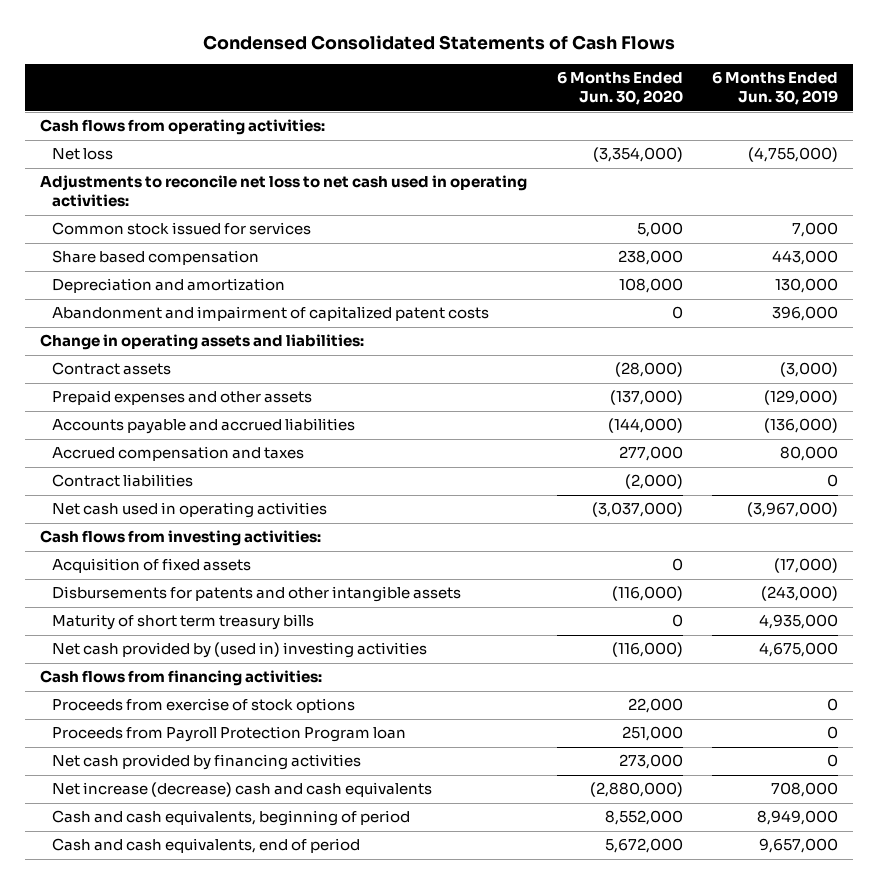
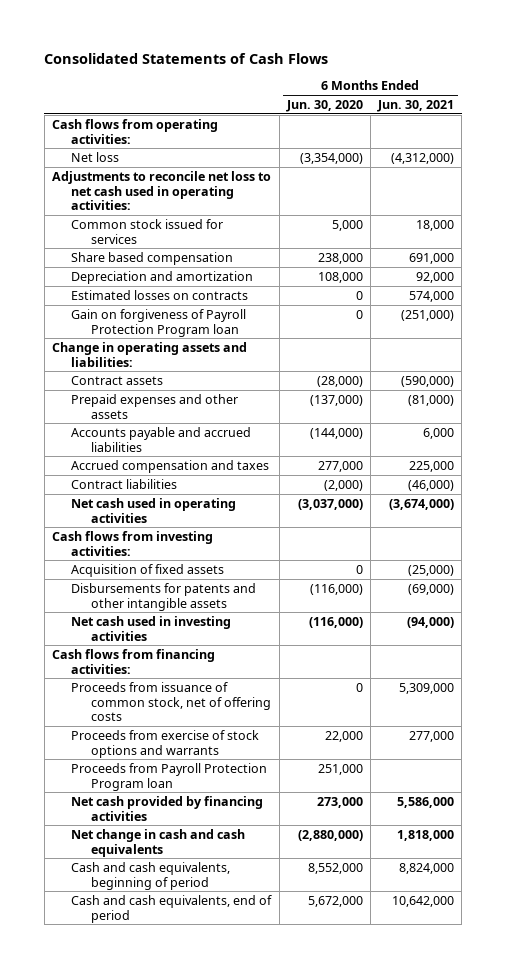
- Condensed Consolidated Statements of Cash Flows
+ Consolidated Statements of Cash Flows
- | 6 Months Ended Jun. 30, 2020 | 6 Months Ended Jun. 30, 2019
+ | 6 Months Ended Jun. 30, 2020 | 6 Months Ended Jun. 30, 2021
- Abandonment and impairment of capitalized patent costs | 0 | 396,000
+ Estimated losses on contracts | 0 | 574,000
+ Gain on forgiveness of Payroll Protection Program loan | 0 | (251,000)
- Maturity of short term treasury bills | 0 | 4,935,000
- Net cash provided by (used in) investing activities | (116,000) | 4,675,000
+ Net cash used in investing activities | (116,000) | (94,000)
- Proceeds from exercise of stock options | 22,000 | 0
+ Proceeds from issuance of common stock, net of offering costs | 0 | 5,309,000
+ Proceeds from exercise of stock options and warrants | 22,000 | 277,000
- Net increase (decrease) cash and cash equivalents | (2,880,000) | 708,000
+ Net change in cash and cash equivalents | (2,880,000) | 1,818,000

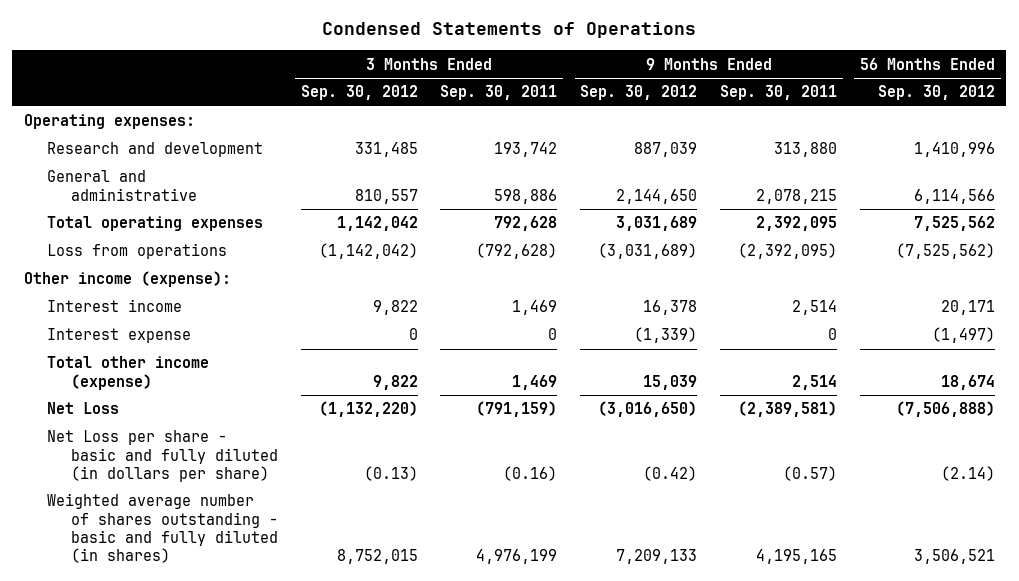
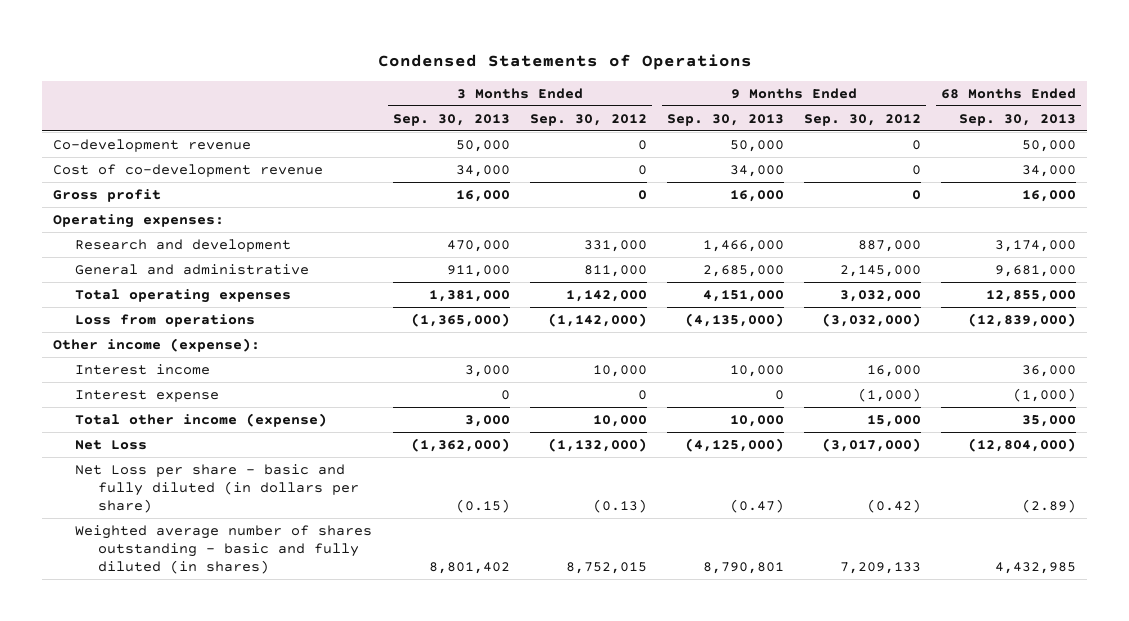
- | 3 Months Ended Sep. 30, 2012 | 3 Months Ended Sep. 30, 2011 | 9 Months Ended Sep. 30, 2012 | 9 Months Ended Sep. 30, 2011 | 56 Months Ended Sep. 30, 2012
+ | 3 Months Ended Sep. 30, 2013 | 3 Months Ended Sep. 30, 2012 | 9 Months Ended Sep. 30, 2013 | 9 Months Ended Sep. 30, 2012 | 68 Months Ended Sep. 30, 2013
+ Co-development revenue | 50,000 | 0 | 50,000 | 0 | 50,000
+ Cost of co-development revenue | 34,000 | 0 | 34,000 | 0 | 34,000
+ Gross profit | 16,000 | 0 | 16,000 | 0 | 16,000
- Research and development | 331,485 | 193,742 | 887,039 | 313,880 | 1,410,996
- General and administrative | 810,557 | 598,886 | 2,144,650 | 2,078,215 | 6,114,566
- Total operating expenses | 1,142,042 | 792,628 | 3,031,689 | 2,392,095 | 7,525,562
- Loss from operations | (1,142,042) | (792,628) | (3,031,689) | (2,392,095) | (7,525,562)
+ Research and development | 470,000 | 331,000 | 1,466,000 | 887,000 | 3,174,000
+ General and administrative | 911,000 | 811,000 | 2,685,000 | 2,145,000 | 9,681,000
+ Total operating expenses | 1,381,000 | 1,142,000 | 4,151,000 | 3,032,000 | 12,855,000
+ Loss from operations | (1,365,000) | (1,142,000) | (4,135,000) | (3,032,000) | (12,839,000)
- Interest income | 9,822 | 1,469 | 16,378 | 2,514 | 20,171
- Interest expense | 0 | 0 | (1,339) | 0 | (1,497)
- Total other income (expense) | 9,822 | 1,469 | 15,039 | 2,514 | 18,674
- Net Loss | (1,132,220) | (791,159) | (3,016,650) | (2,389,581) | (7,506,888)
+ Interest income | 3,000 | 10,000 | 10,000 | 16,000 | 36,000
+ Interest expense | 0 | 0 | 0 | (1,000) | (1,000)
+ Total other income (expense) | 3,000 | 10,000 | 10,000 | 15,000 | 35,000
+ Net Loss | (1,362,000) | (1,132,000) | (4,125,000) | (3,017,000) | (12,804,000)

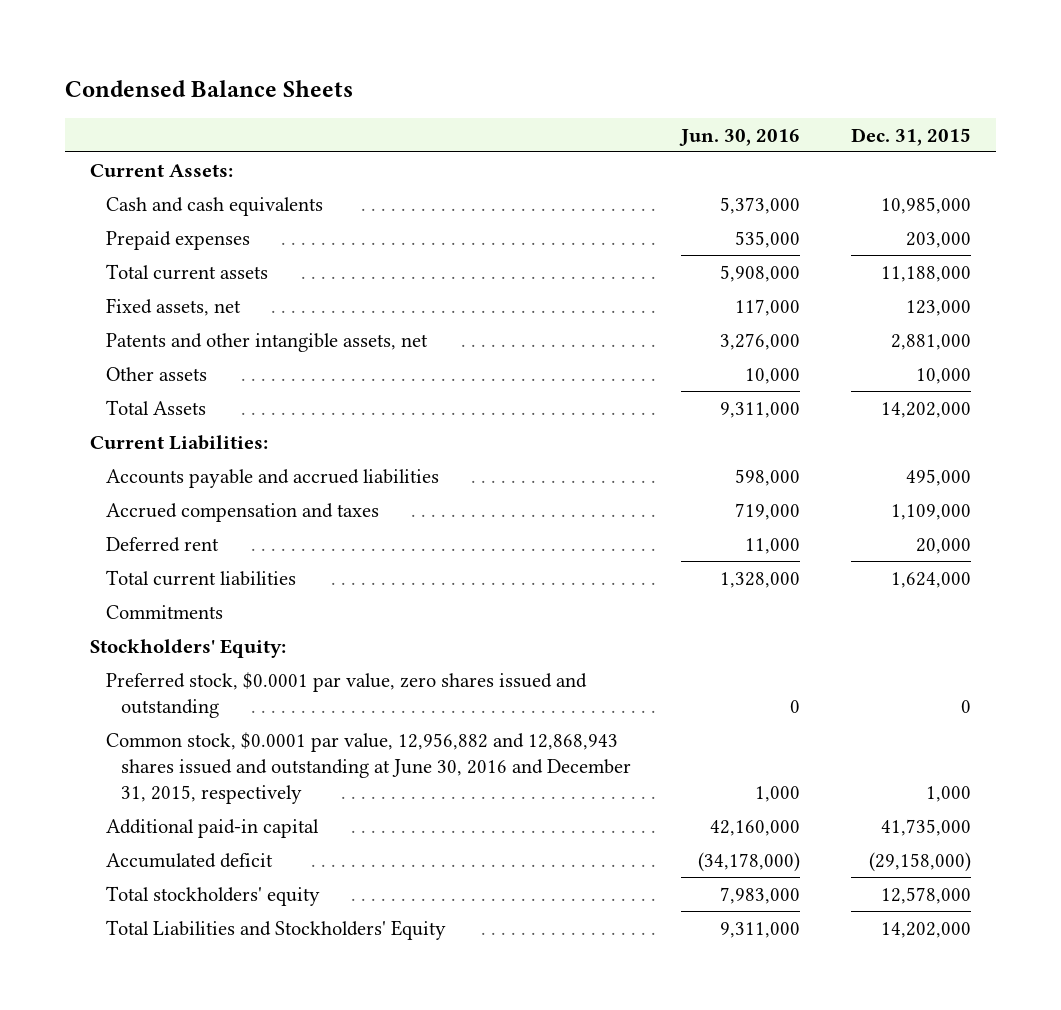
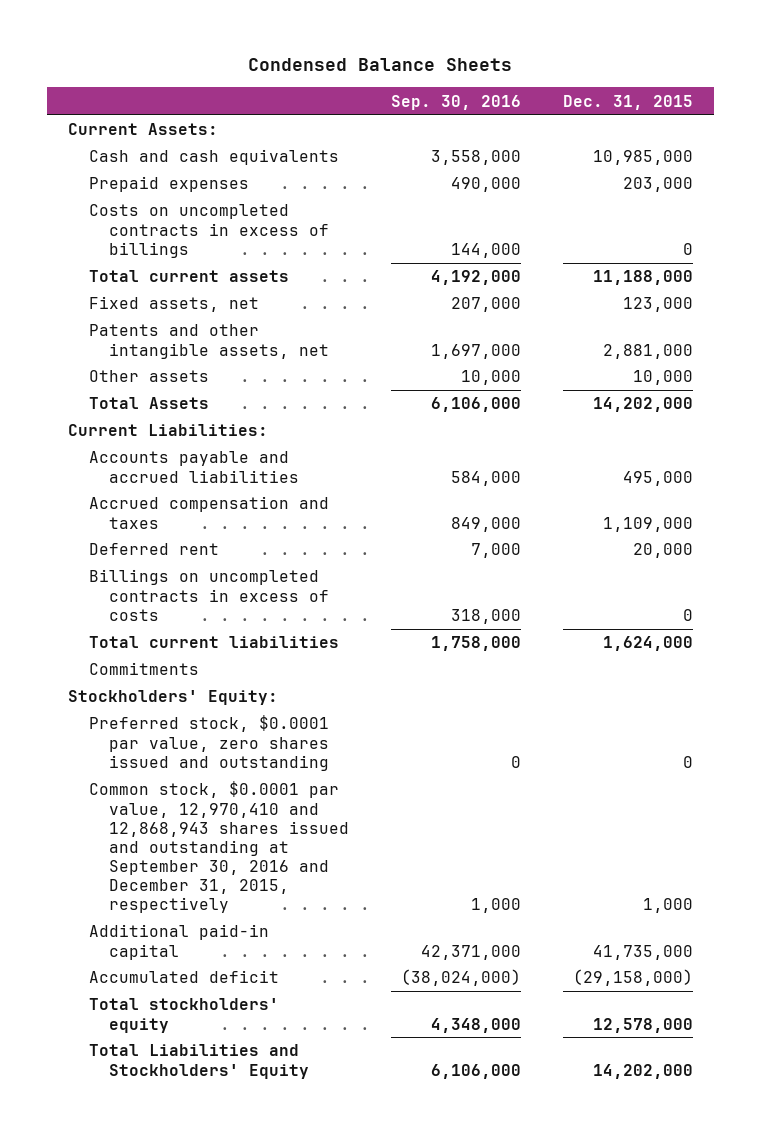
- | Jun. 30, 2016 | Dec. 31, 2015
+ | Sep. 30, 2016 | Dec. 31, 2015
+ Costs on uncompleted contracts in excess of billings | 144,000 | 0
+ Billings on uncompleted contracts in excess of costs | 318,000 | 0
- Common stock, $0.0001 par value, 12,956,882 and 12,868,943 shares issued and outstanding at June 30, 2016 and December 31, 2015, respectively | 1,000 | 1,000
+ Common stock, $0.0001 par value, 12,970,410 and 12,868,943 shares issued and outstanding at September 30, 2016 and December 31, 2015, respectively | 1,000 | 1,000

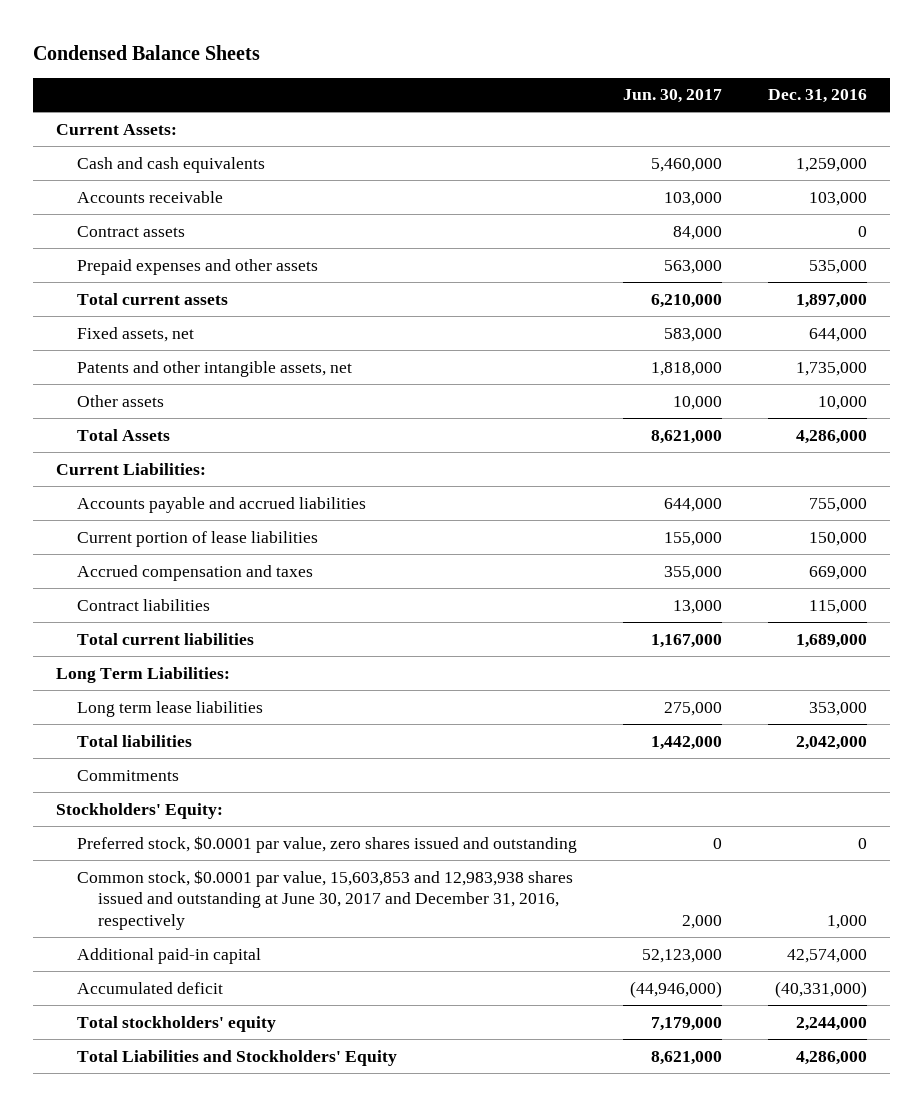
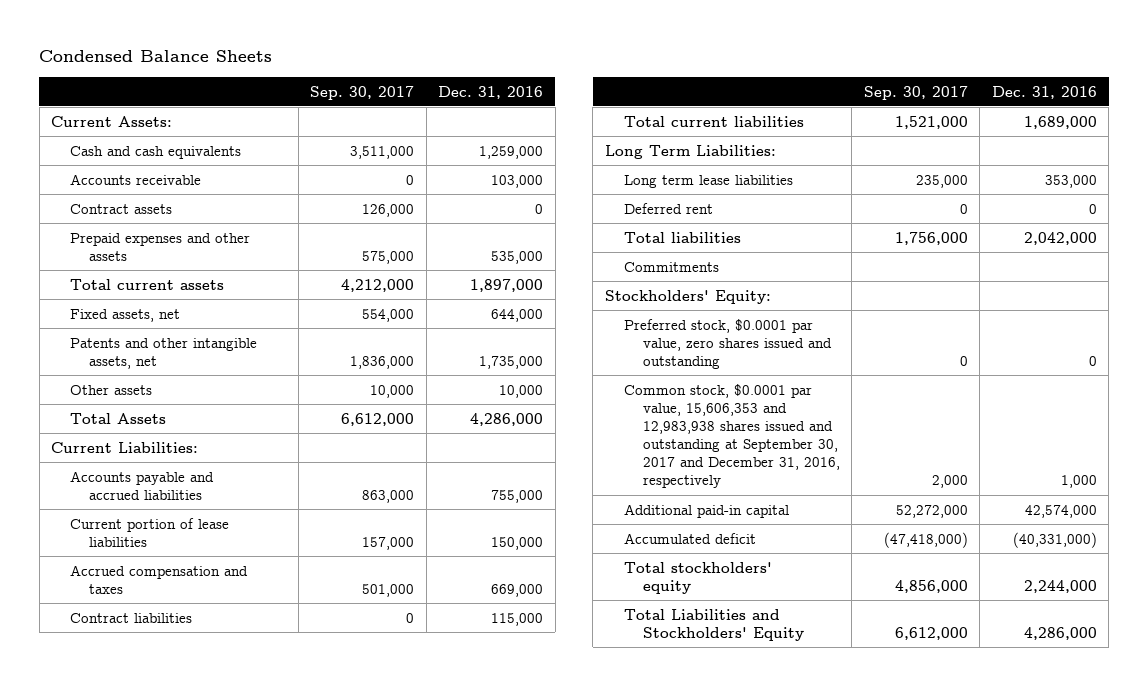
- | Jun. 30, 2017 | Dec. 31, 2016
+ | Sep. 30, 2017 | Dec. 31, 2016
+ Deferred rent | 0 | 0
- Common stock, $0.0001 par value, 15,603,853 and 12,983,938 shares issued and outstanding at June 30, 2017 and December 31, 2016, respectively | 2,000 | 1,000
+ Common stock, $0.0001 par value, 15,606,353 and 12,983,938 shares issued and outstanding at September 30, 2017 and December 31, 2016, respectively | 2,000 | 1,000

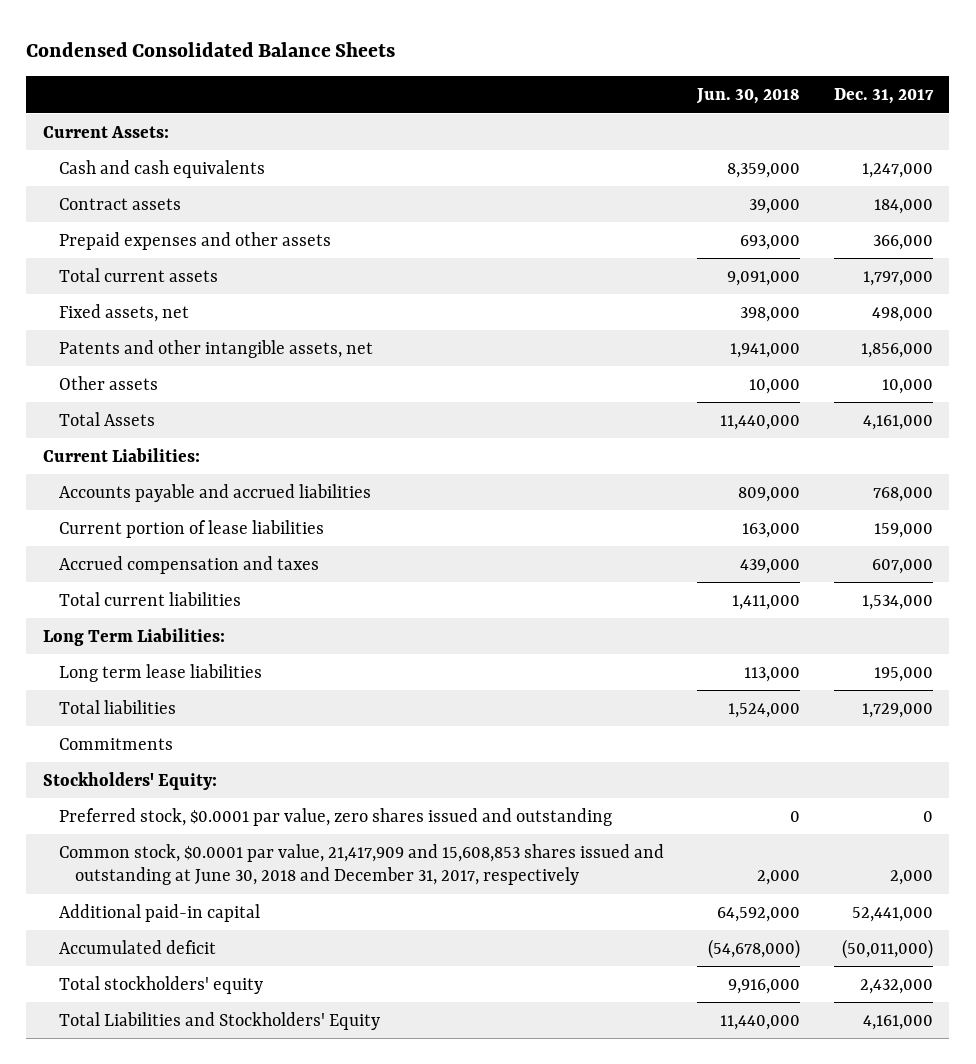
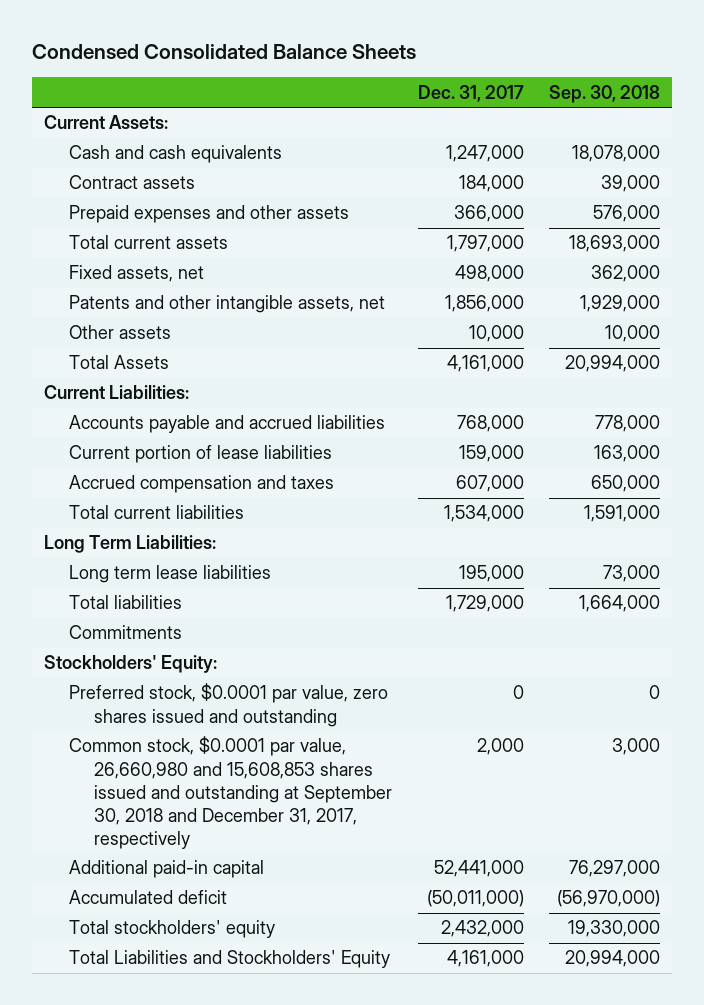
- | Jun. 30, 2018 | Dec. 31, 2017
+ | Dec. 31, 2017 | Sep. 30, 2018
- Common stock, $0.0001 par value, 21,417,909 and 15,608,853 shares issued and outstanding at June 30, 2018 and December 31, 2017, respectively | 2,000 | 2,000
+ Common stock, $0.0001 par value, 26,660,980 and 15,608,853 shares issued and outstanding at September 30, 2018 and December 31, 2017, respectively | 2,000 | 3,000

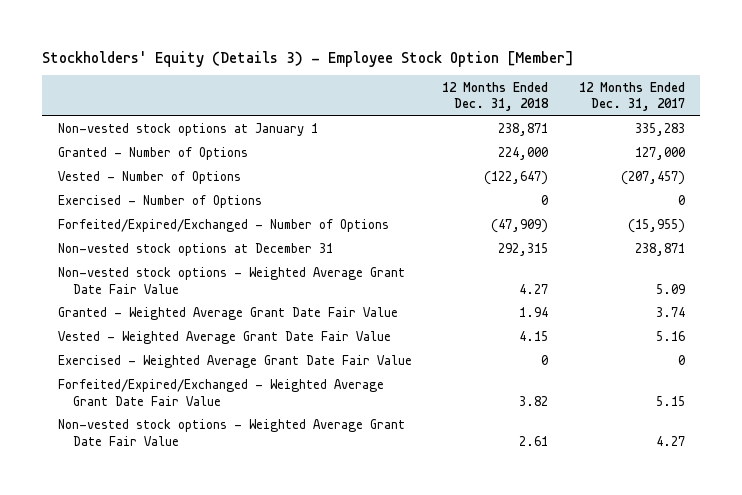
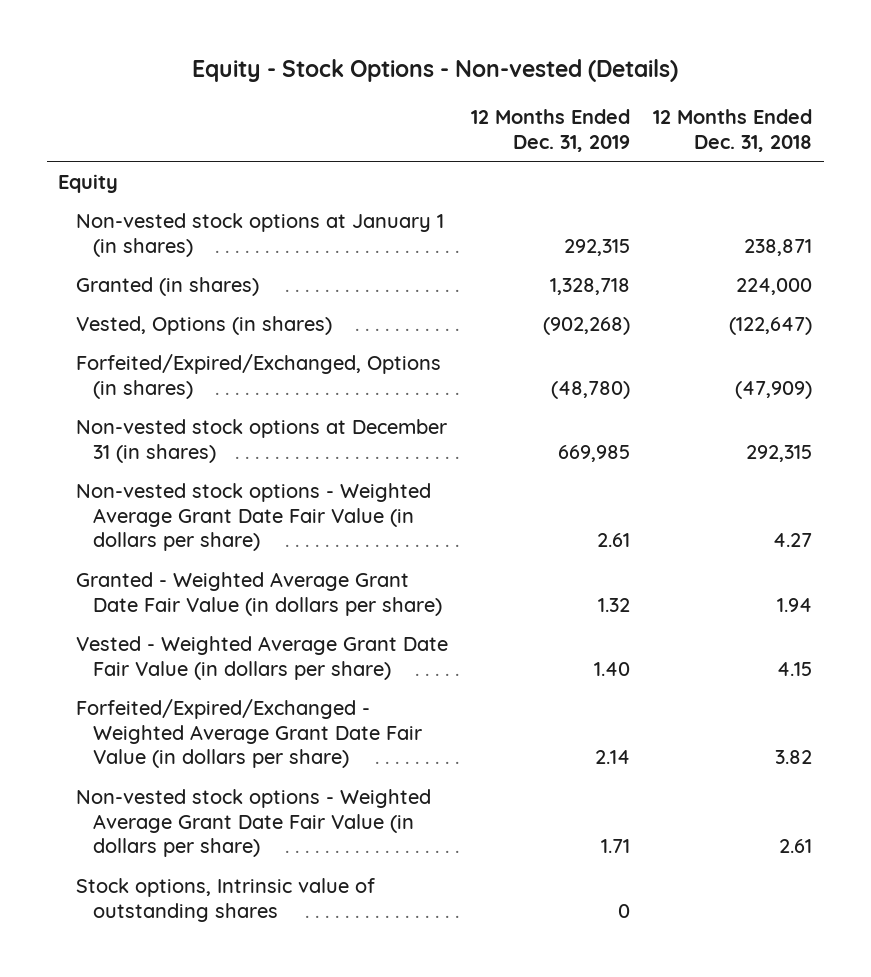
- Stockholders' Equity (Details 3) - Employee Stock Option [Member]
+ Equity - Stock Options - Non-vested (Details)
- | 12 Months Ended Dec. 31, 2018 | 12 Months Ended Dec. 31, 2017
+ | 12 Months Ended Dec. 31, 2019 | 12 Months Ended Dec. 31, 2018
- Non-vested stock options at January 1 | 238,871 | 335,283
- Granted - Number of Options | 224,000 | 127,000
- Vested - Number of Options | (122,647) | (207,457)
- Exercised - Number of Options | 0 | 0
- Forfeited/Expired/Exchanged - Number of Options | (47,909) | (15,955)
- Non-vested stock options at December 31 | 292,315 | 238,871
- Non-vested stock options - Weighted Average Grant Date Fair Value | 4.27 | 5.09
- Granted - Weighted Average Grant Date Fair Value | 1.94 | 3.74
- Vested - Weighted Average Grant Date Fair Value | 4.15 | 5.16
- Exercised - Weighted Average Grant Date Fair Value | 0 | 0
- Forfeited/Expired/Exchanged - Weighted Average Grant Date Fair Value | 3.82 | 5.15
- Non-vested stock options - Weighted Average Grant Date Fair Value | 2.61 | 4.27
+ Equity
+ Non-vested stock options at January 1 (in shares) | 292,315 | 238,871
+ Granted (in shares) | 1,328,718 | 224,000
+ Vested, Options (in shares) | (902,268) | (122,647)
+ Forfeited/Expired/Exchanged, Options (in shares) | (48,780) | (47,909)
+ Non-vested stock options at December 31 (in shares) | 669,985 | 292,315
+ Non-vested stock options - Weighted Average Grant Date Fair Value (in dollars per share) | 2.61 | 4.27
+ Granted - Weighted Average Grant Date Fair Value (in dollars per share) | 1.32 | 1.94
+ Vested - Weighted Average Grant Date Fair Value (in dollars per share) | 1.40 | 4.15
+ Forfeited/Expired/Exchanged - Weighted Average Grant Date Fair Value (in dollars per share) | 2.14 | 3.82
+ Non-vested stock options - Weighted Average Grant Date Fair Value (in dollars per share) | 1.71 | 2.61
+ Stock options, Intrinsic value of outstanding shares | 0 |

